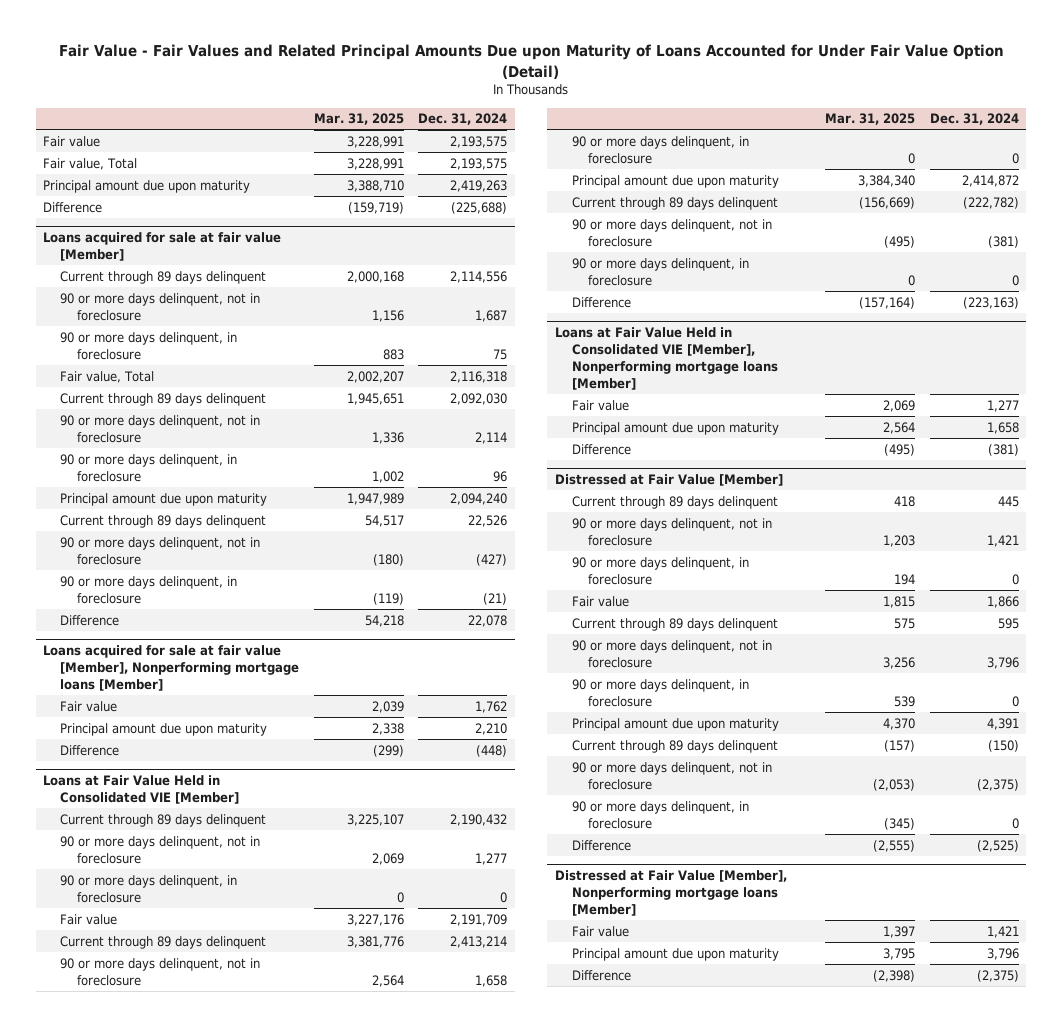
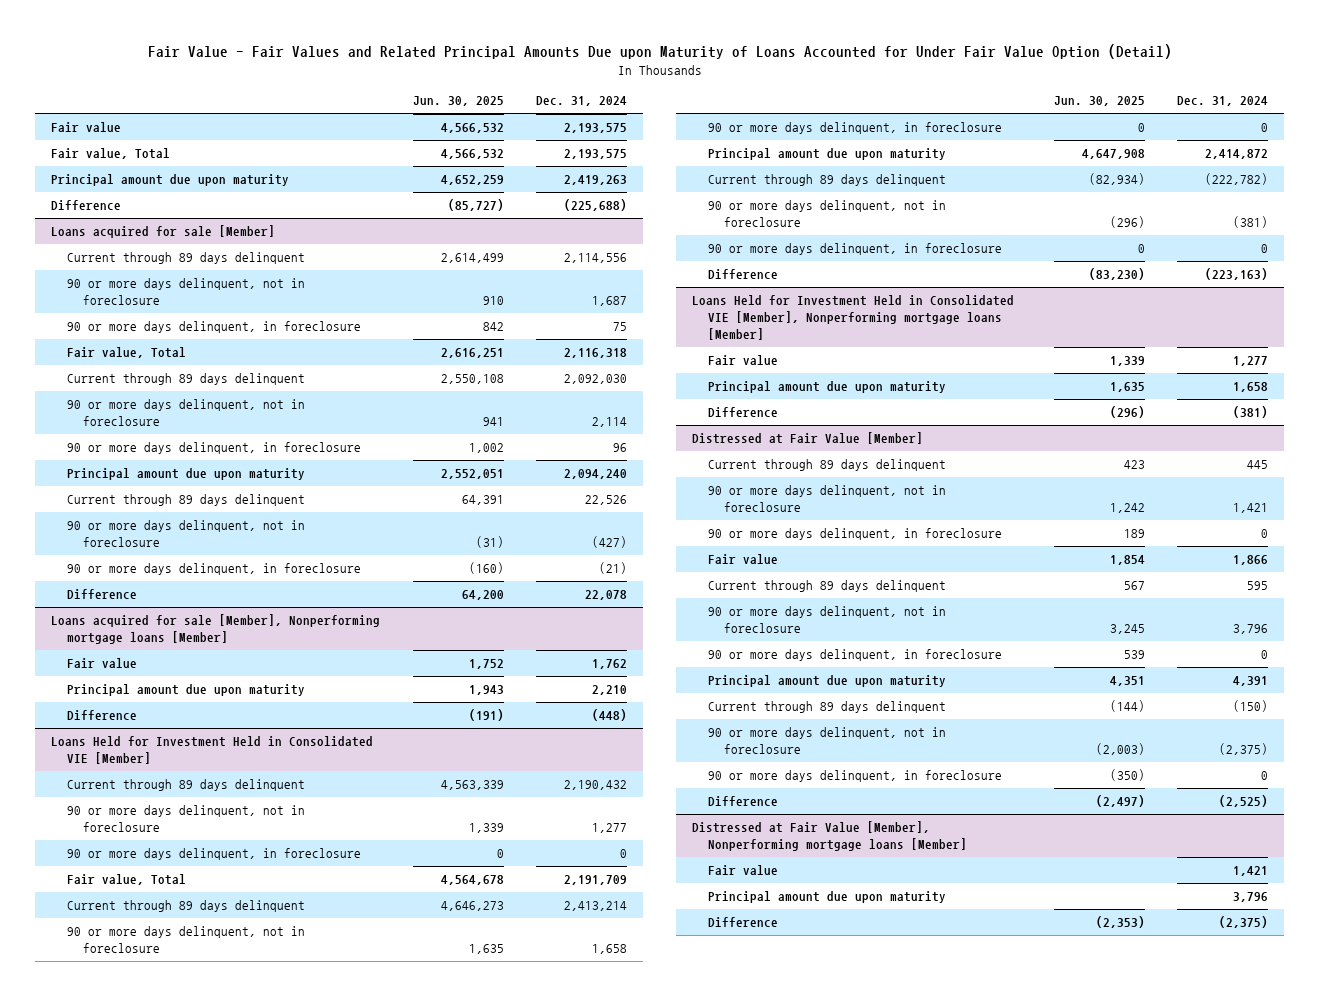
- | Mar. 31, 2025 | Dec. 31, 2024
+ | Jun. 30, 2025 | Dec. 31, 2024
- Loans acquired for sale at fair value [Member]
+ Loans acquired for sale [Member]
- Loans acquired for sale at fair value [Member], Nonperforming mortgage loans [Member]
+ Loans acquired for sale [Member], Nonperforming mortgage loans [Member]
- Loans at Fair Value Held in Consolidated VIE [Member]
+ Loans Held for Investment Held in Consolidated VIE [Member]
- Fair value | 3,227,176 | 2,191,709
+ Fair value, Total | 4,564,678 | 2,191,709
- Loans at Fair Value Held in Consolidated VIE [Member], Nonperforming mortgage loans [Member]
+ Loans Held for Investment Held in Consolidated VIE [Member], Nonperforming mortgage loans [Member]

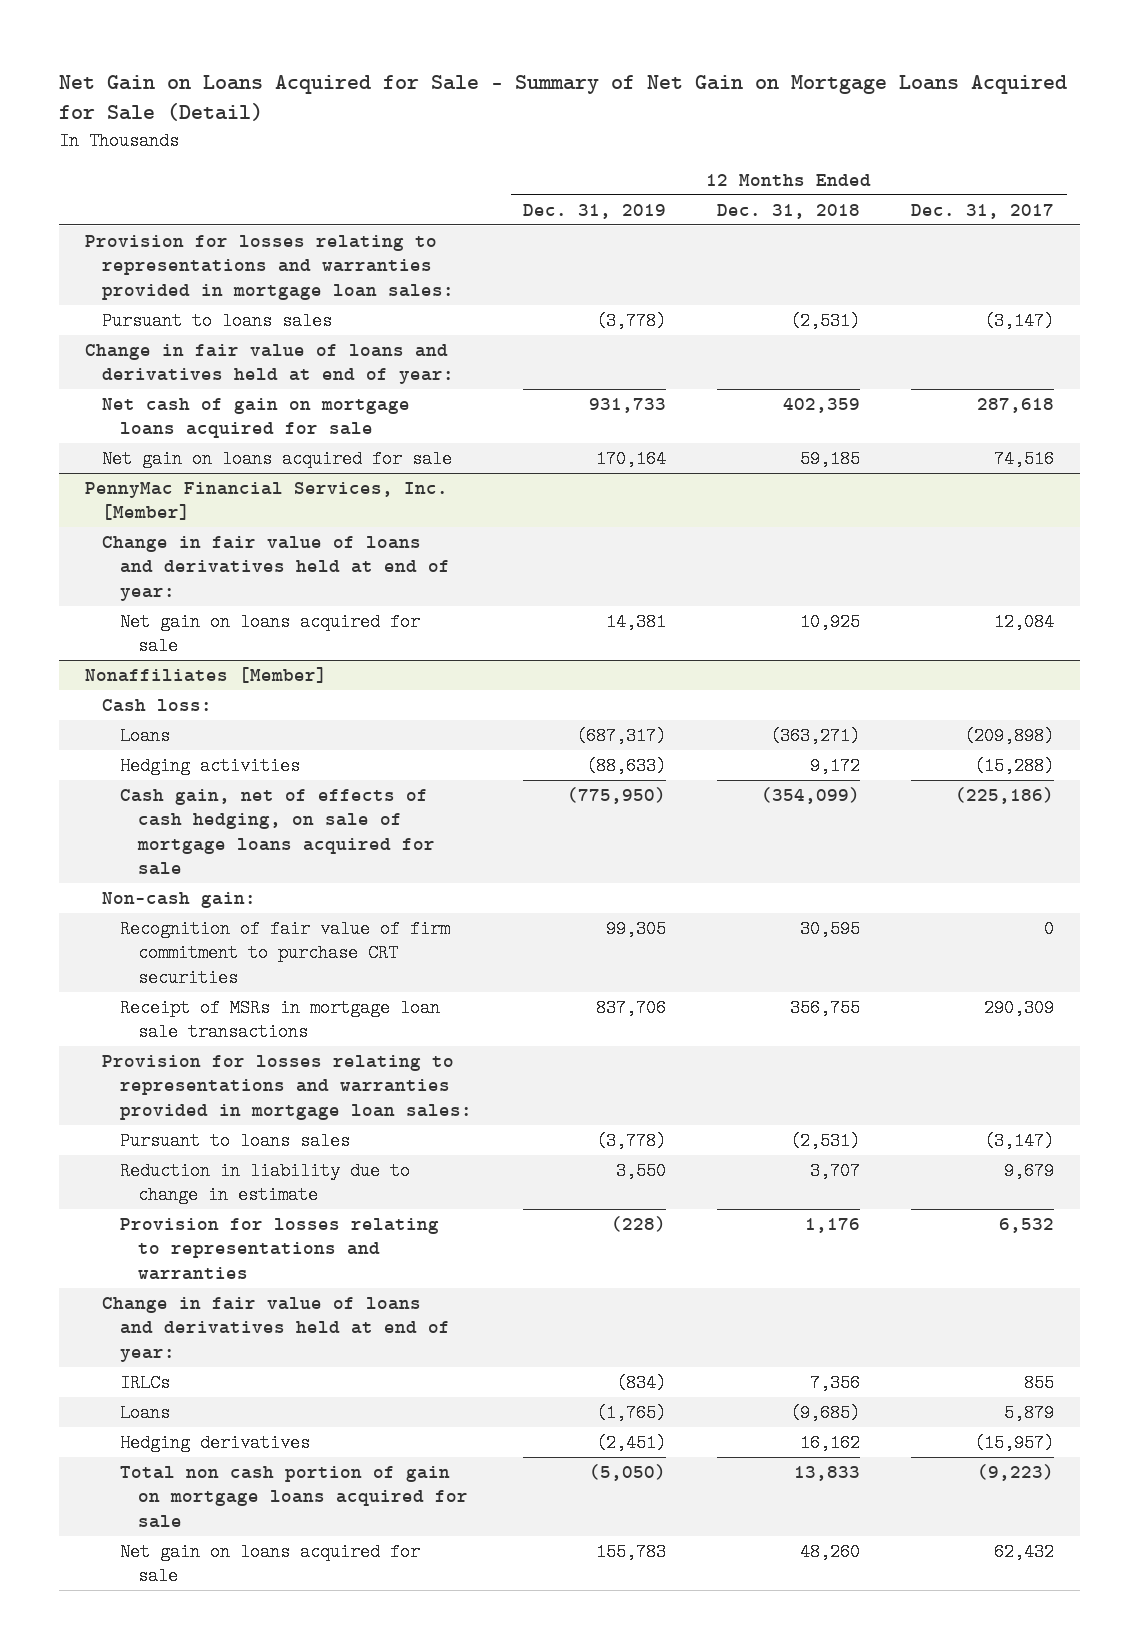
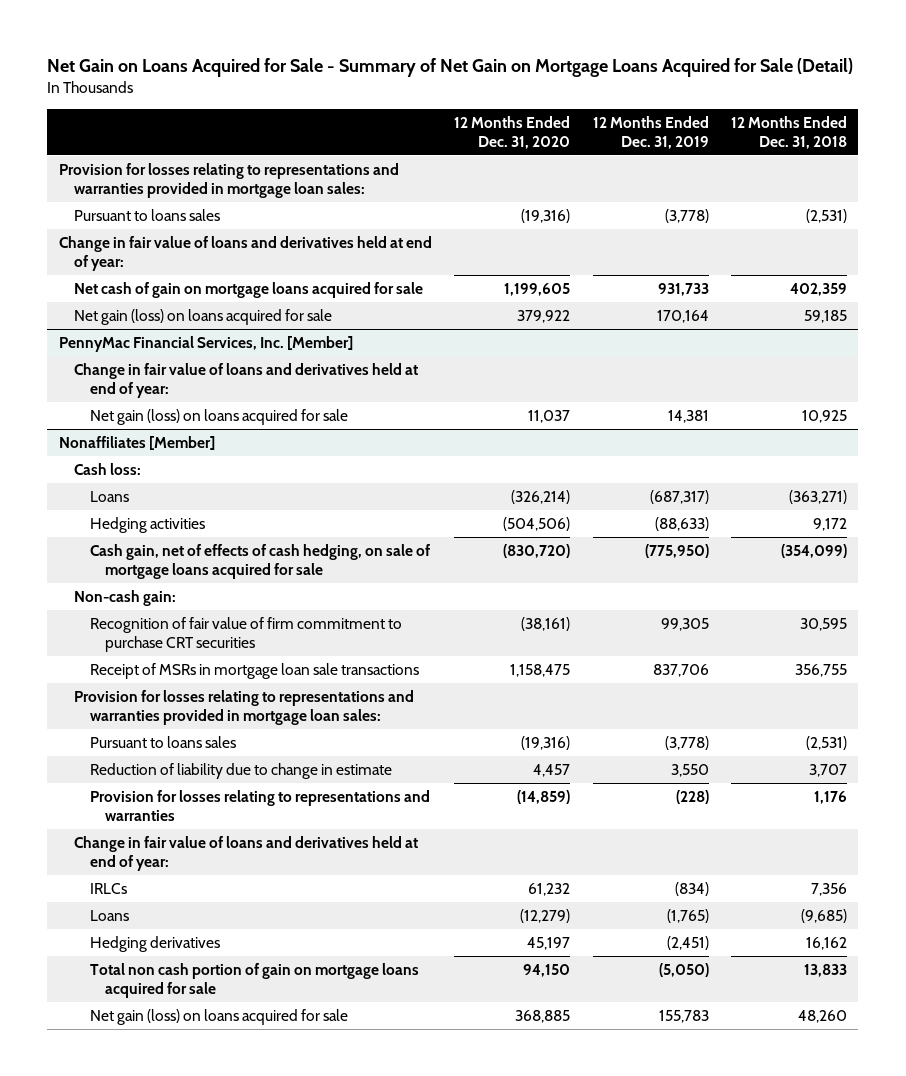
- | 12 Months Ended Dec. 31, 2019 | 12 Months Ended Dec. 31, 2018 | 12 Months Ended Dec. 31, 2017
+ | 12 Months Ended Dec. 31, 2020 | 12 Months Ended Dec. 31, 2019 | 12 Months Ended Dec. 31, 2018
- Net gain on loans acquired for sale | 170,164 | 59,185 | 74,516
+ Net gain (loss) on loans acquired for sale | 379,922 | 170,164 | 59,185
@ PennyMac Financial Services, Inc. [Member]
- Net gain on loans acquired for sale | 14,381 | 10,925 | 12,084
+ Net gain (loss) on loans acquired for sale | 11,037 | 14,381 | 10,925
@ Nonaffiliates [Member]
- Reduction in liability due to change in estimate | 3,550 | 3,707 | 9,679
+ Reduction of liability due to change in estimate | 4,457 | 3,550 | 3,707
- Net gain on loans acquired for sale | 155,783 | 48,260 | 62,432
+ Net gain (loss) on loans acquired for sale | 368,885 | 155,783 | 48,260

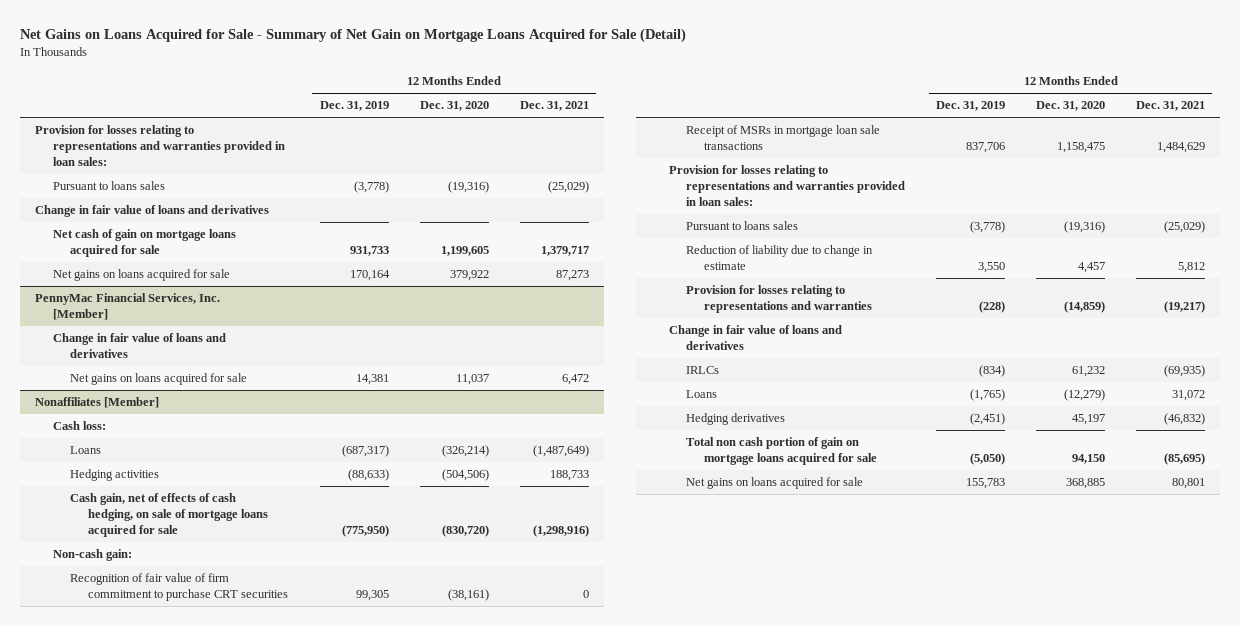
- Net Gain on Loans Acquired for Sale - Summary of Net Gain on Mortgage Loans Acquired for Sale (Detail)
+ Net Gains on Loans Acquired for Sale - Summary of Net Gain on Mortgage Loans Acquired for Sale (Detail)
- | 12 Months Ended Dec. 31, 2020 | 12 Months Ended Dec. 31, 2019 | 12 Months Ended Dec. 31, 2018
+ | 12 Months Ended Dec. 31, 2019 | 12 Months Ended Dec. 31, 2020 | 12 Months Ended Dec. 31, 2021
- Provision for losses relating to representations and warranties provided in mortgage loan sales:
+ Provision for losses relating to representations and warranties provided in loan sales:
- Change in fair value of loans and derivatives held at end of year:
+ Change in fair value of loans and derivatives
- Net gain (loss) on loans acquired for sale | 379,922 | 170,164 | 59,185
+ Net gains on loans acquired for sale | 170,164 | 379,922 | 87,273
@ PennyMac Financial Services, Inc. [Member]
- Change in fair value of loans and derivatives held at end of year:
- Net gain (loss) on loans acquired for sale | 11,037 | 14,381 | 10,925
+ Change in fair value of loans and derivatives
+ Net gains on loans acquired for sale | 14,381 | 11,037 | 6,472
@ Nonaffiliates [Member]
- Provision for losses relating to representations and warranties provided in mortgage loan sales:
+ Provision for losses relating to representations and warranties provided in loan sales:
- Change in fair value of loans and derivatives held at end of year:
+ Change in fair value of loans and derivatives
- Net gain (loss) on loans acquired for sale | 368,885 | 155,783 | 48,260
+ Net gains on loans acquired for sale | 155,783 | 368,885 | 80,801

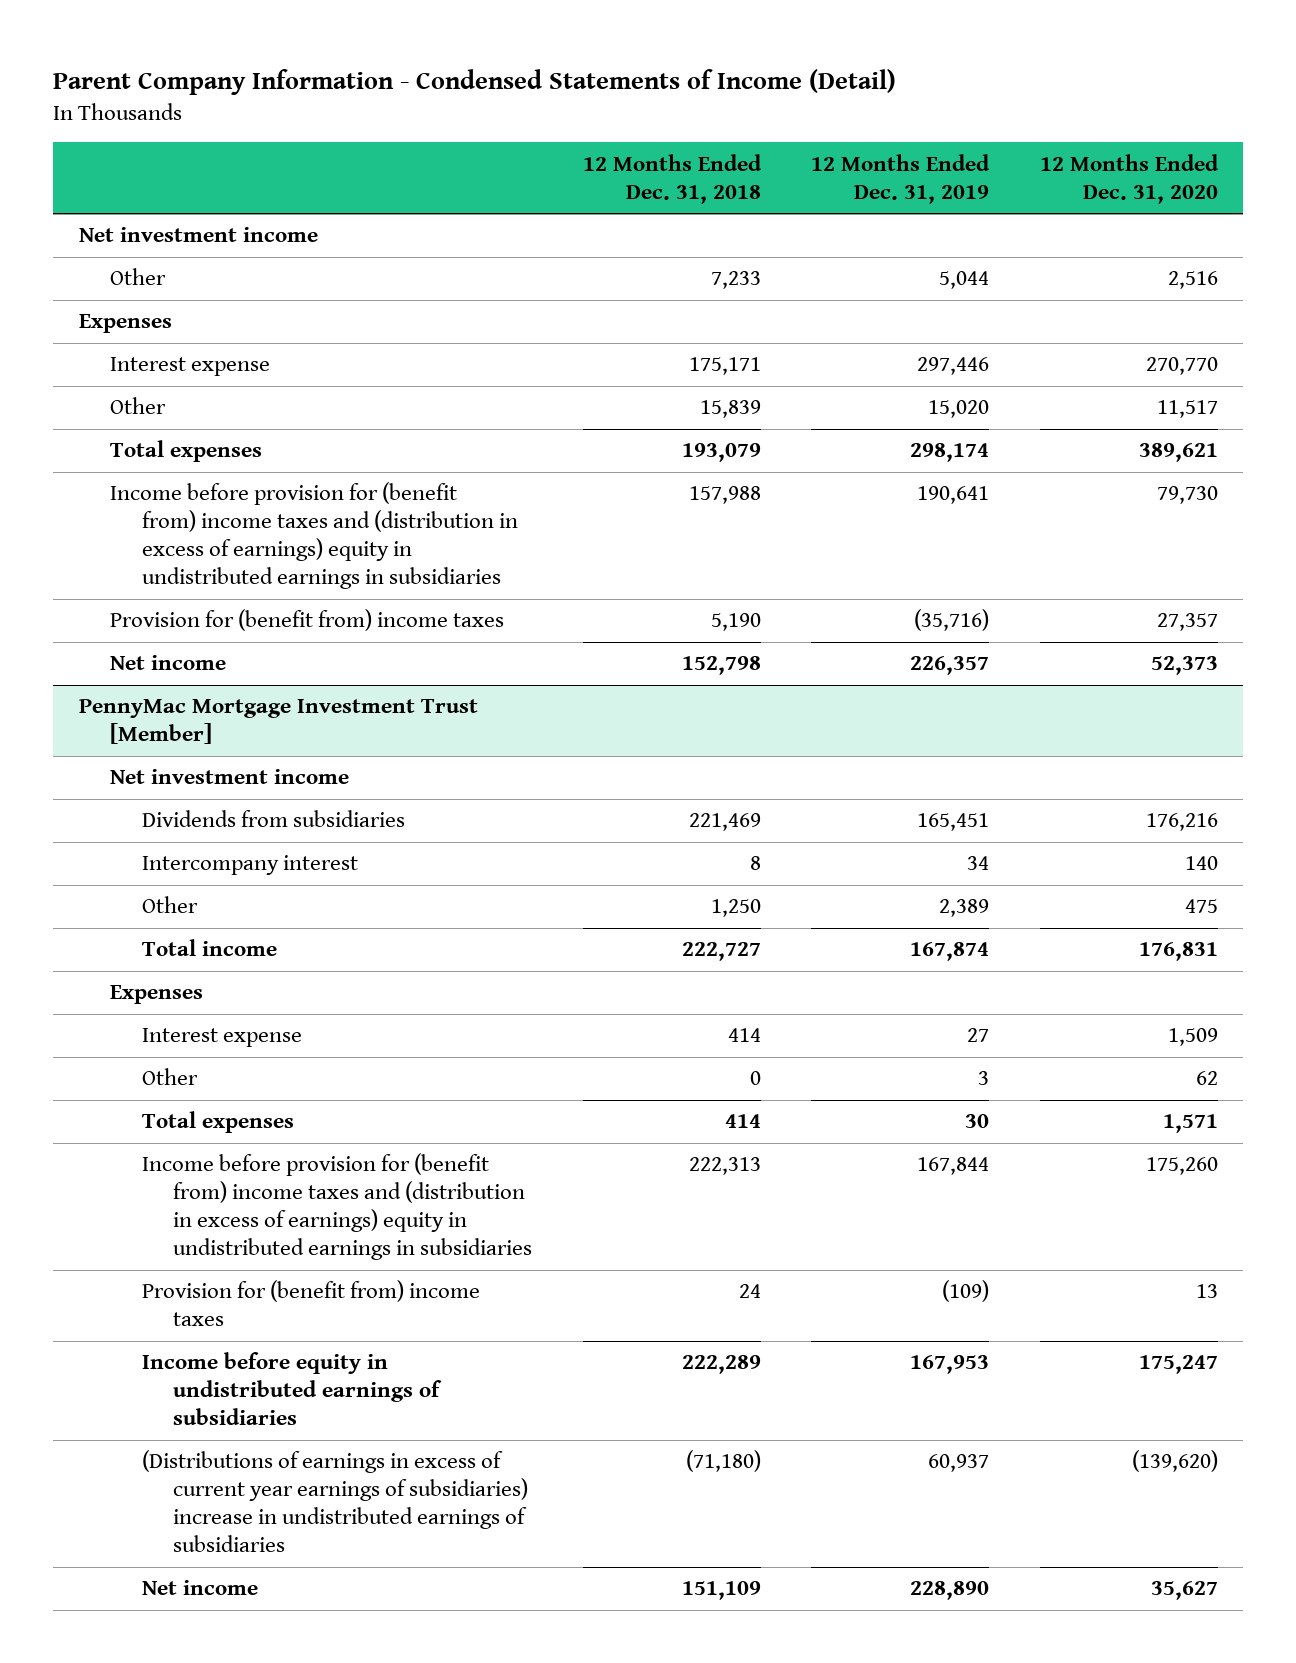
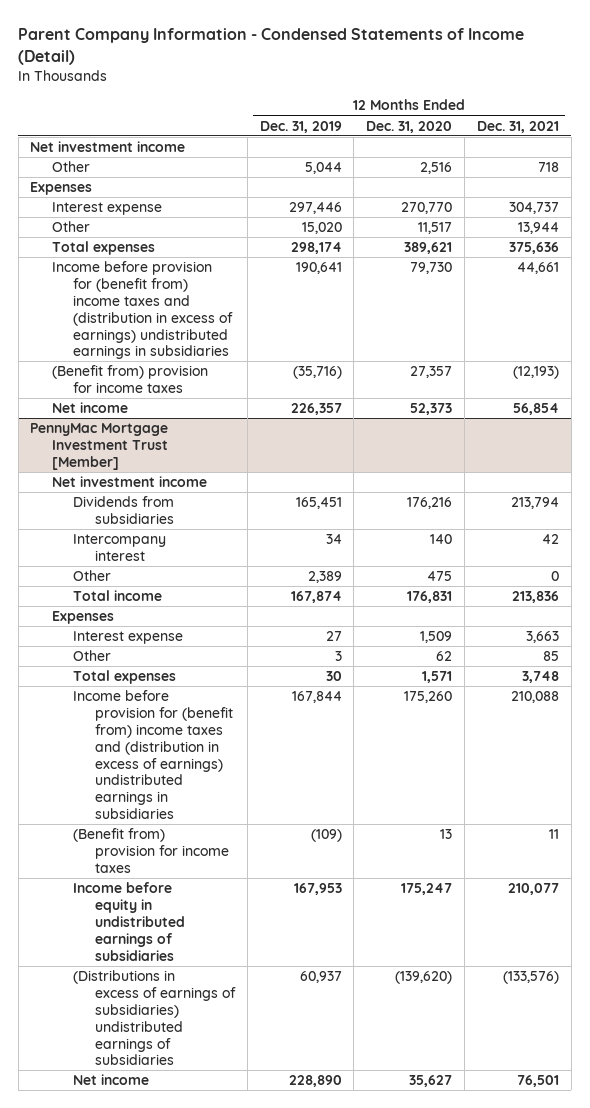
- | 12 Months Ended Dec. 31, 2018 | 12 Months Ended Dec. 31, 2019 | 12 Months Ended Dec. 31, 2020
+ | 12 Months Ended Dec. 31, 2019 | 12 Months Ended Dec. 31, 2020 | 12 Months Ended Dec. 31, 2021
- Income before provision for (benefit from) income taxes and (distribution in excess of earnings) equity in undistributed earnings in subsidiaries | 157,988 | 190,641 | 79,730
- Provision for (benefit from) income taxes | 5,190 | (35,716) | 27,357
+ Income before provision for (benefit from) income taxes and (distribution in excess of earnings) undistributed earnings in subsidiaries | 190,641 | 79,730 | 44,661
+ (Benefit from) provision for income taxes | (35,716) | 27,357 | (12,193)
@ PennyMac Mortgage Investment Trust [Member]
- Income before provision for (benefit from) income taxes and (distribution in excess of earnings) equity in undistributed earnings in subsidiaries | 222,313 | 167,844 | 175,260
- Provision for (benefit from) income taxes | 24 | (109) | 13
+ Income before provision for (benefit from) income taxes and (distribution in excess of earnings) undistributed earnings in subsidiaries | 167,844 | 175,260 | 210,088
+ (Benefit from) provision for income taxes | (109) | 13 | 11
- (Distributions of earnings in excess of current year earnings of subsidiaries) increase in undistributed earnings of subsidiaries | (71,180) | 60,937 | (139,620)
+ (Distributions in excess of earnings of subsidiaries) undistributed earnings of subsidiaries | 60,937 | (139,620) | (133,576)

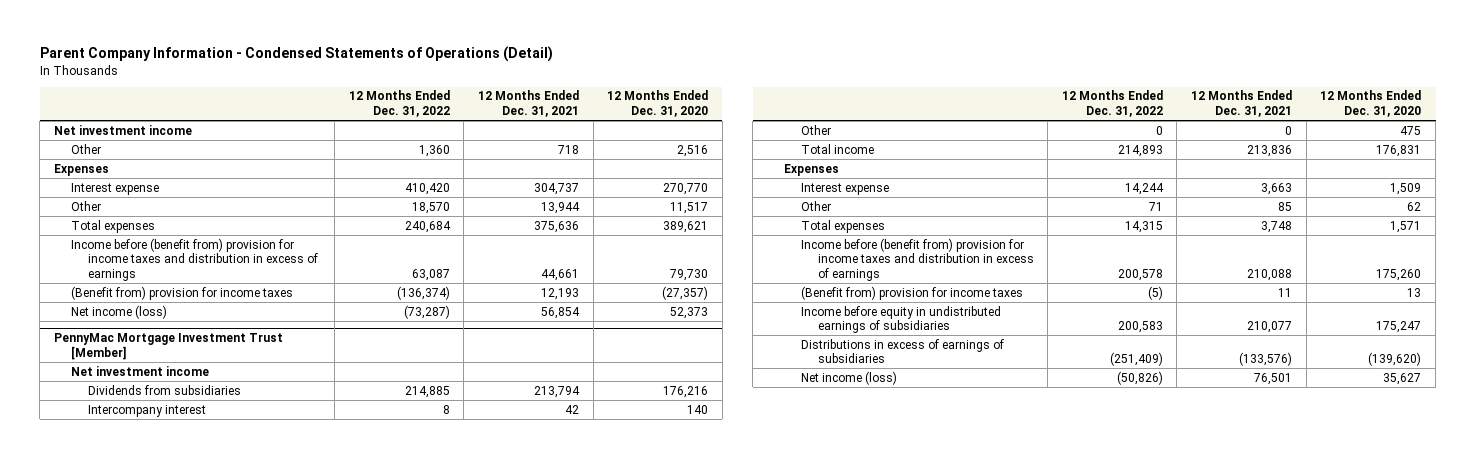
- Parent Company Information - Condensed Statements of Income (Detail)
+ Parent Company Information - Condensed Statements of Operations (Detail)
- | 12 Months Ended Dec. 31, 2019 | 12 Months Ended Dec. 31, 2020 | 12 Months Ended Dec. 31, 2021
+ | 12 Months Ended Dec. 31, 2022 | 12 Months Ended Dec. 31, 2021 | 12 Months Ended Dec. 31, 2020
- Income before provision for (benefit from) income taxes and (distribution in excess of earnings) undistributed earnings in subsidiaries | 190,641 | 79,730 | 44,661
- (Benefit from) provision for income taxes | (35,716) | 27,357 | (12,193)
- Net income | 226,357 | 52,373 | 56,854
+ Income before (benefit from) provision for income taxes and distribution in excess of earnings | 63,087 | 44,661 | 79,730
+ (Benefit from) provision for income taxes | (136,374) | 12,193 | (27,357)
+ Net income (loss) | (73,287) | 56,854 | 52,373
@ PennyMac Mortgage Investment Trust [Member]
- Income before provision for (benefit from) income taxes and (distribution in excess of earnings) undistributed earnings in subsidiaries | 167,844 | 175,260 | 210,088
+ Income before (benefit from) provision for income taxes and distribution in excess of earnings | 200,578 | 210,088 | 175,260
- (Distributions in excess of earnings of subsidiaries) undistributed earnings of subsidiaries | 60,937 | (139,620) | (133,576)
- Net income | 228,890 | 35,627 | 76,501
+ Distributions in excess of earnings of subsidiaries | (251,409) | (133,576) | (139,620)
+ Net income (loss) | (50,826) | 76,501 | 35,627

